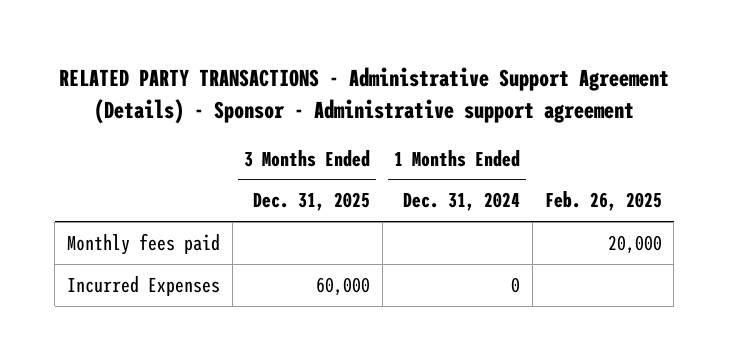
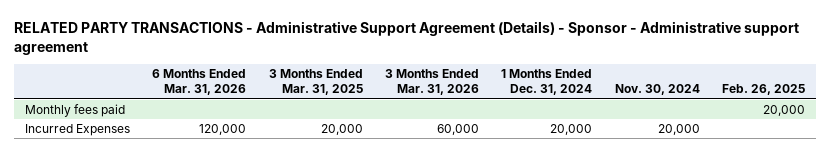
- | 3 Months Ended Dec. 31, 2025 | 1 Months Ended Dec. 31, 2024 | Feb. 26, 2025
+ | 6 Months Ended Mar. 31, 2026 | 3 Months Ended Mar. 31, 2025 | 3 Months Ended Mar. 31, 2026 | 1 Months Ended Dec. 31, 2024 | Nov. 30, 2024 | Feb. 26, 2025
- Incurred Expenses | 60,000 | 0 |
+ Incurred Expenses | 120,000 | 20,000 | 60,000 | 20,000 | 20,000 |

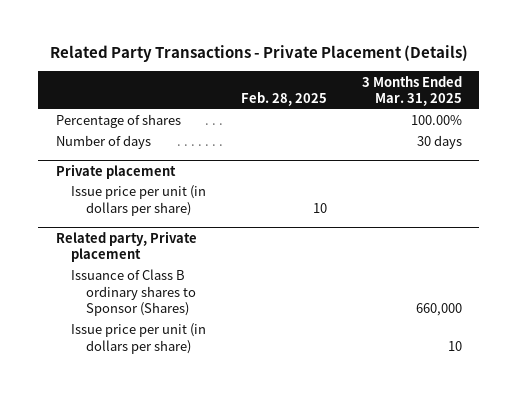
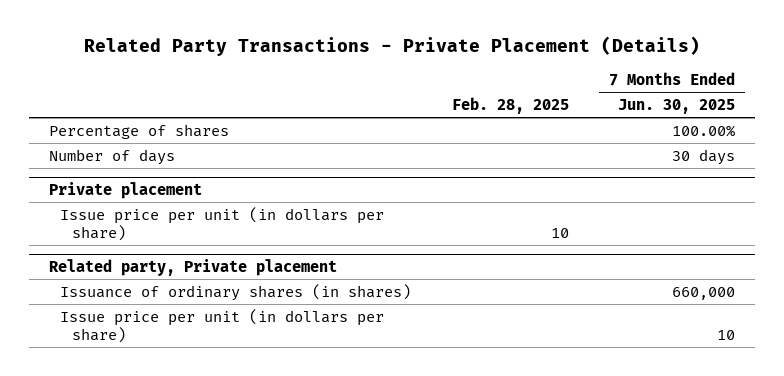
- | Feb. 28, 2025 | 3 Months Ended Mar. 31, 2025
+ | Feb. 28, 2025 | 7 Months Ended Jun. 30, 2025
@ Related party, Private placement
- Issuance of Class B ordinary shares to Sponsor (Shares) | | 660,000
+ Issuance of ordinary shares (in shares) | | 660,000

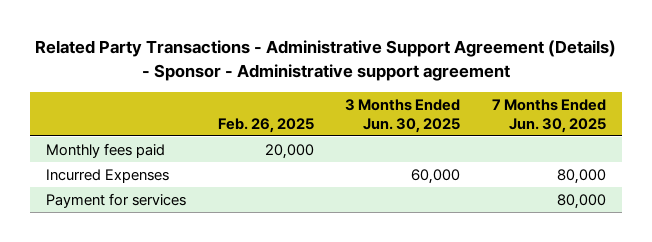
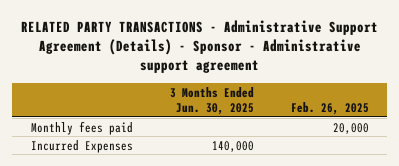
- Related Party Transactions - Administrative Support Agreement (Details) - Sponsor - Administrative support agreement
+ RELATED PARTY TRANSACTIONS - Administrative Support Agreement (Details) - Sponsor - Administrative support agreement
- | Feb. 26, 2025 | 3 Months Ended Jun. 30, 2025 | 7 Months Ended Jun. 30, 2025
+ | 3 Months Ended Jun. 30, 2025 | Feb. 26, 2025
- Incurred Expenses | | 60,000 | 80,000
- Payment for services | | | 80,000
+ Incurred Expenses | 140,000 |

